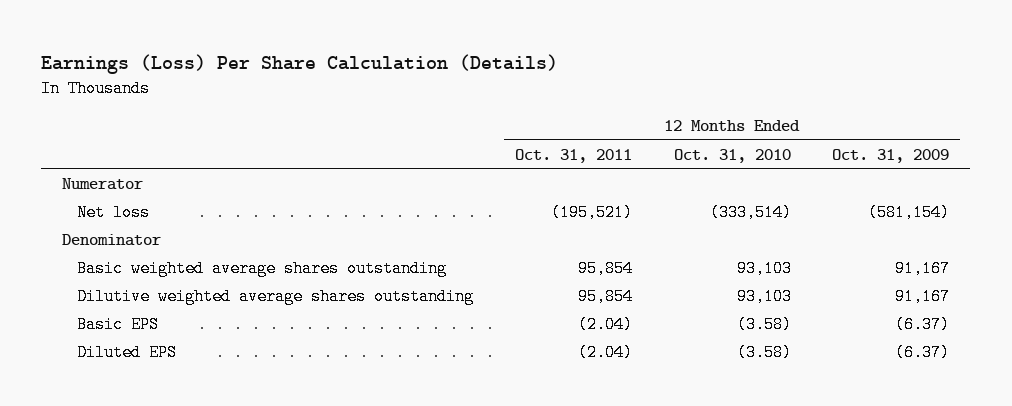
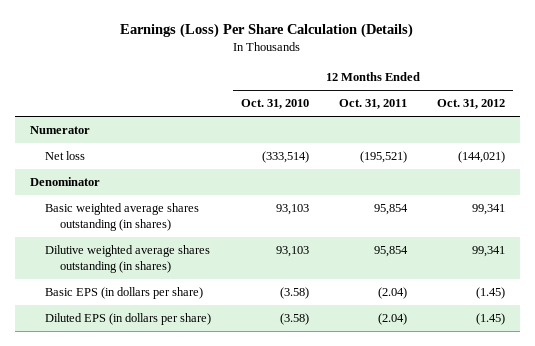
- | 12 Months Ended Oct. 31, 2011 | 12 Months Ended Oct. 31, 2010 | 12 Months Ended Oct. 31, 2009
+ | 12 Months Ended Oct. 31, 2010 | 12 Months Ended Oct. 31, 2011 | 12 Months Ended Oct. 31, 2012
- Basic weighted average shares outstanding | 95,854 | 93,103 | 91,167
- Dilutive weighted average shares outstanding | 95,854 | 93,103 | 91,167
- Basic EPS | (2.04) | (3.58) | (6.37)
- Diluted EPS | (2.04) | (3.58) | (6.37)
+ Basic weighted average shares outstanding (in shares) | 93,103 | 95,854 | 99,341
+ Dilutive weighted average shares outstanding (in shares) | 93,103 | 95,854 | 99,341
+ Basic EPS (in dollars per share) | (3.58) | (2.04) | (1.45)
+ Diluted EPS (in dollars per share) | (3.58) | (2.04) | (1.45)

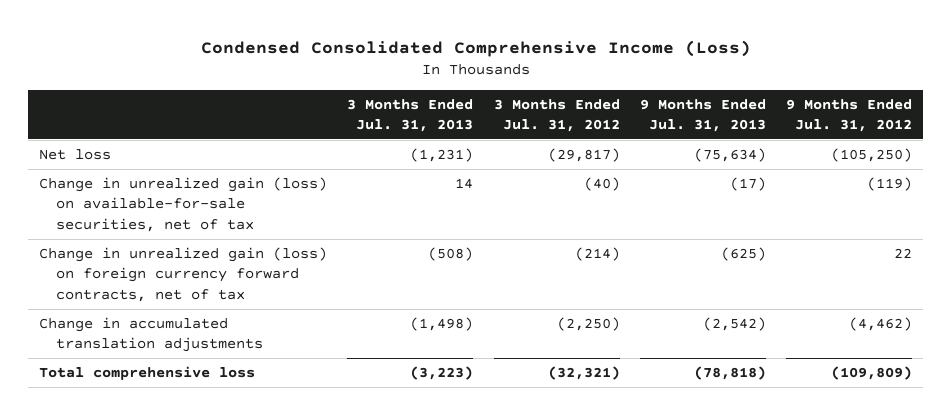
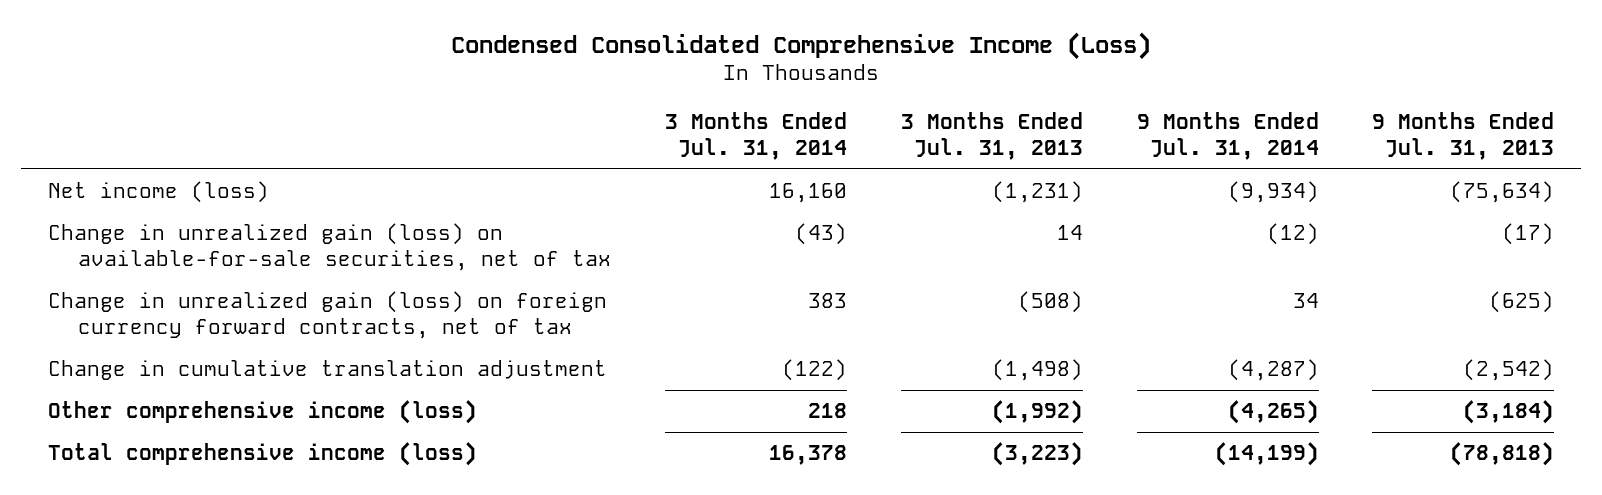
- | 3 Months Ended Jul. 31, 2013 | 3 Months Ended Jul. 31, 2012 | 9 Months Ended Jul. 31, 2013 | 9 Months Ended Jul. 31, 2012
+ | 3 Months Ended Jul. 31, 2014 | 3 Months Ended Jul. 31, 2013 | 9 Months Ended Jul. 31, 2014 | 9 Months Ended Jul. 31, 2013
- Net loss | (1,231) | (29,817) | (75,634) | (105,250)
+ Net income (loss) | 16,160 | (1,231) | (9,934) | (75,634)
- Change in accumulated translation adjustments | (1,498) | (2,250) | (2,542) | (4,462)
- Total comprehensive loss | (3,223) | (32,321) | (78,818) | (109,809)
+ Change in cumulative translation adjustment | (122) | (1,498) | (4,287) | (2,542)
+ Other comprehensive income (loss) | 218 | (1,992) | (4,265) | (3,184)
+ Total comprehensive income (loss) | 16,378 | (3,223) | (14,199) | (78,818)

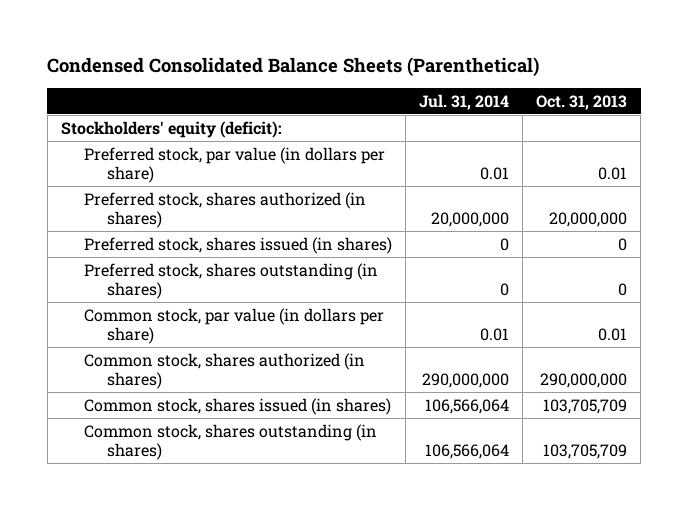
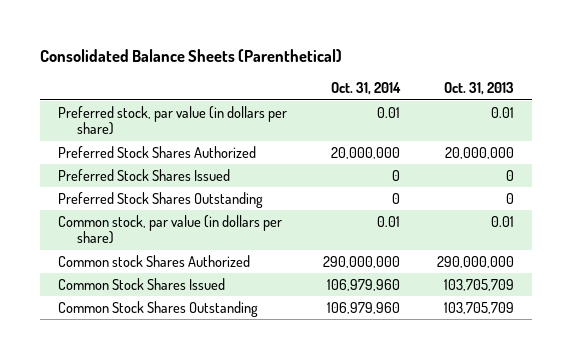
- Condensed Consolidated Balance Sheets (Parenthetical)
+ Consolidated Balance Sheets (Parenthetical)
- | Jul. 31, 2014 | Oct. 31, 2013
+ | Oct. 31, 2014 | Oct. 31, 2013
- Stockholders' equity (deficit):
- Preferred stock, shares authorized (in shares) | 20,000,000 | 20,000,000
- Preferred stock, shares issued (in shares) | 0 | 0
- Preferred stock, shares outstanding (in shares) | 0 | 0
+ Preferred Stock Shares Authorized | 20,000,000 | 20,000,000
+ Preferred Stock Shares Issued | 0 | 0
+ Preferred Stock Shares Outstanding | 0 | 0
- Common stock, shares authorized (in shares) | 290,000,000 | 290,000,000
- Common stock, shares issued (in shares) | 106,566,064 | 103,705,709
- Common stock, shares outstanding (in shares) | 106,566,064 | 103,705,709
+ Common stock Shares Authorized | 290,000,000 | 290,000,000
+ Common Stock Shares Issued | 106,979,960 | 103,705,709
+ Common Stock Shares Outstanding | 106,979,960 | 103,705,709

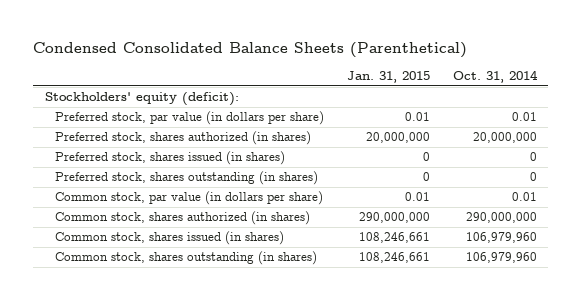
- Consolidated Balance Sheets (Parenthetical)
+ Condensed Consolidated Balance Sheets (Parenthetical)
- | Oct. 31, 2014 | Oct. 31, 2013
+ | Jan. 31, 2015 | Oct. 31, 2014
+ Stockholders' equity (deficit):
- Preferred Stock Shares Authorized | 20,000,000 | 20,000,000
- Preferred Stock Shares Issued | 0 | 0
- Preferred Stock Shares Outstanding | 0 | 0
+ Preferred stock, shares authorized (in shares) | 20,000,000 | 20,000,000
+ Preferred stock, shares issued (in shares) | 0 | 0
+ Preferred stock, shares outstanding (in shares) | 0 | 0
- Common stock Shares Authorized | 290,000,000 | 290,000,000
- Common Stock Shares Issued | 106,979,960 | 103,705,709
- Common Stock Shares Outstanding | 106,979,960 | 103,705,709
+ Common stock, shares authorized (in shares) | 290,000,000 | 290,000,000
+ Common stock, shares issued (in shares) | 108,246,661 | 106,979,960
+ Common stock, shares outstanding (in shares) | 108,246,661 | 106,979,960

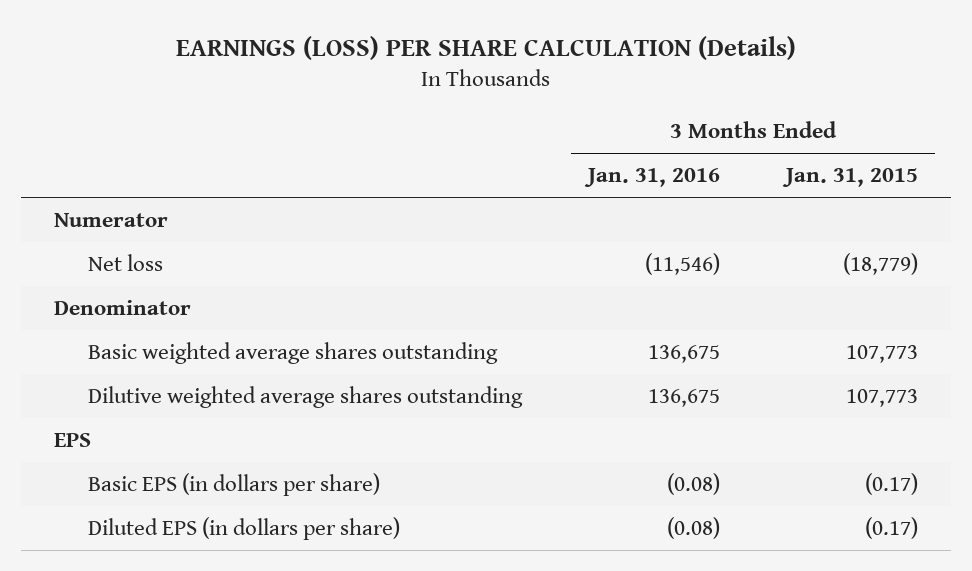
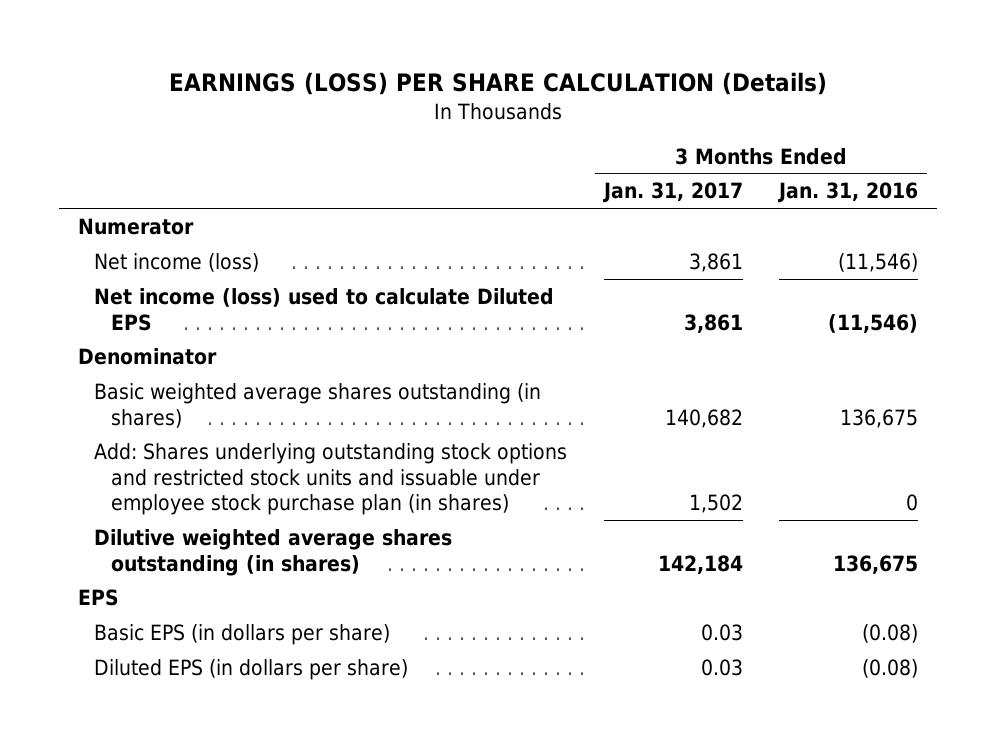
- | 3 Months Ended Jan. 31, 2016 | 3 Months Ended Jan. 31, 2015
+ | 3 Months Ended Jan. 31, 2017 | 3 Months Ended Jan. 31, 2016
- Net loss | (11,546) | (18,779)
+ Net income (loss) | 3,861 | (11,546)
+ Net income (loss) used to calculate Diluted EPS | 3,861 | (11,546)
- Basic weighted average shares outstanding | 136,675 | 107,773
- Dilutive weighted average shares outstanding | 136,675 | 107,773
+ Basic weighted average shares outstanding (in shares) | 140,682 | 136,675
+ Add: Shares underlying outstanding stock options and restricted stock units and issuable under employee stock purchase plan (in shares) | 1,502 | 0
+ Dilutive weighted average shares outstanding (in shares) | 142,184 | 136,675

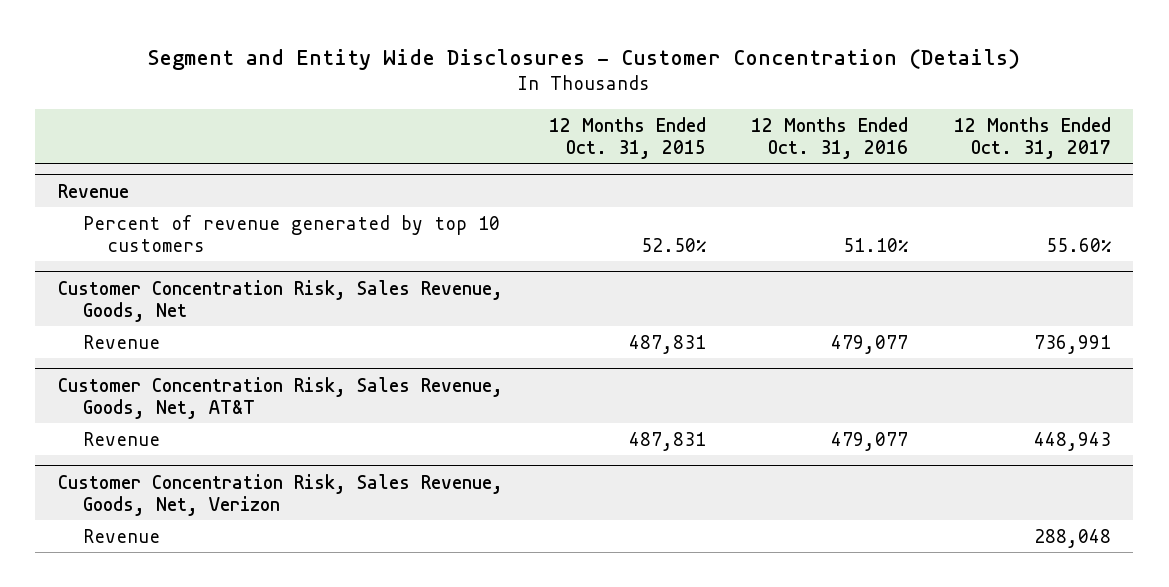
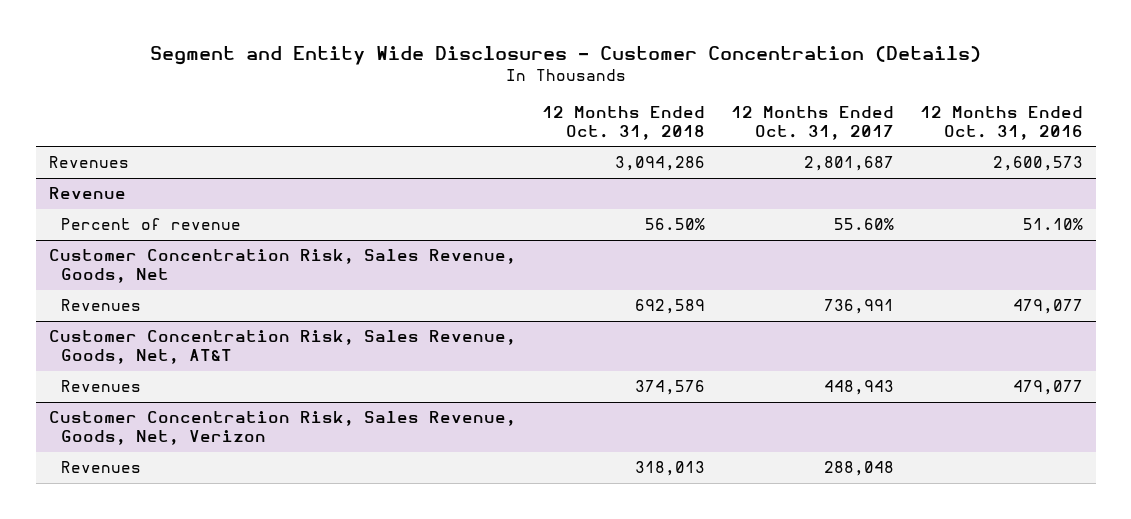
- | 12 Months Ended Oct. 31, 2015 | 12 Months Ended Oct. 31, 2016 | 12 Months Ended Oct. 31, 2017
+ | 12 Months Ended Oct. 31, 2018 | 12 Months Ended Oct. 31, 2017 | 12 Months Ended Oct. 31, 2016
+ Revenues | 3,094,286 | 2,801,687 | 2,600,573
@ Revenue
- Percent of revenue generated by top 10 customers | 52.50% | 51.10% | 55.60%
+ Percent of revenue | 56.50% | 55.60% | 51.10%
@ Customer Concentration Risk, Sales Revenue, Goods, Net
- Revenue | 487,831 | 479,077 | 736,991
+ Revenues | 692,589 | 736,991 | 479,077
@ Customer Concentration Risk, Sales Revenue, Goods, Net, AT&T
- Revenue | 487,831 | 479,077 | 448,943
+ Revenues | 374,576 | 448,943 | 479,077
@ Customer Concentration Risk, Sales Revenue, Goods, Net, Verizon
- Revenue | | | 288,048
+ Revenues | 318,013 | 288,048 |

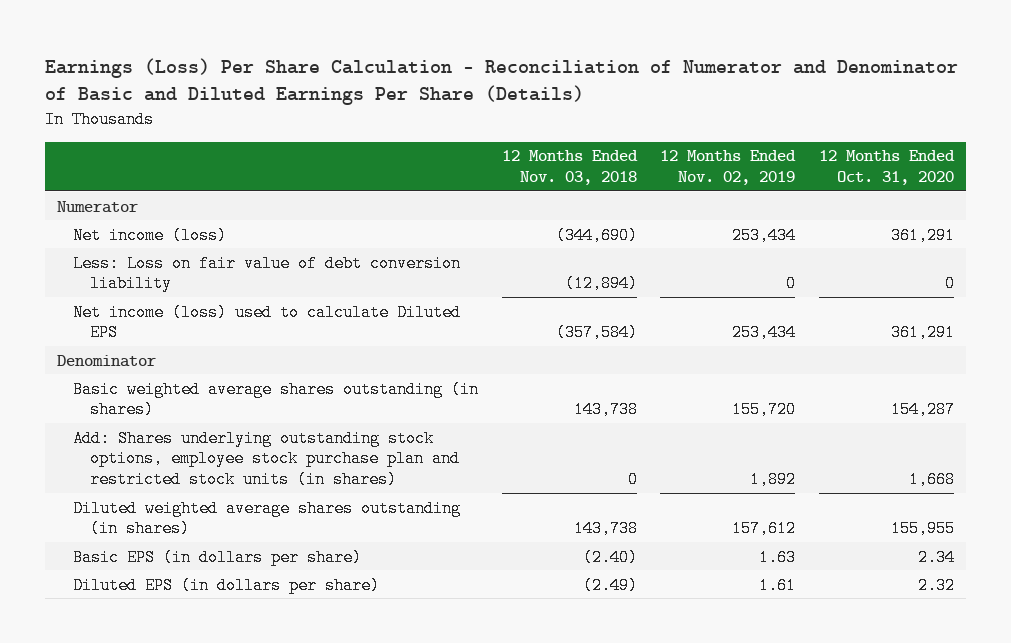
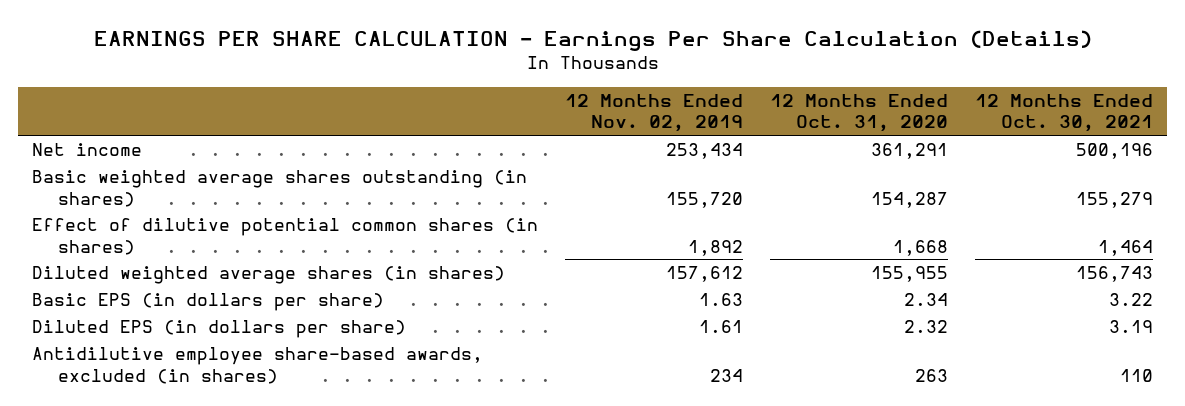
- Earnings (Loss) Per Share Calculation - Reconciliation of Numerator and Denominator of Basic and Diluted Earnings Per Share (Details)
+ EARNINGS PER SHARE CALCULATION - Earnings Per Share Calculation (Details)
- | 12 Months Ended Nov. 03, 2018 | 12 Months Ended Nov. 02, 2019 | 12 Months Ended Oct. 31, 2020
+ | 12 Months Ended Nov. 02, 2019 | 12 Months Ended Oct. 31, 2020 | 12 Months Ended Oct. 30, 2021
- Numerator
- Net income (loss) | (344,690) | 253,434 | 361,291
- Less: Loss on fair value of debt conversion liability | (12,894) | 0 | 0
- Net income (loss) used to calculate Diluted EPS | (357,584) | 253,434 | 361,291
- Denominator
+ Net income | 253,434 | 361,291 | 500,196
- Add: Shares underlying outstanding stock options, employee stock purchase plan and restricted stock units (in shares) | 0 | 1,892 | 1,668
- Diluted weighted average shares outstanding (in shares) | 143,738 | 157,612 | 155,955
+ Effect of dilutive potential common shares (in shares) | 1,892 | 1,668 | 1,464
+ Diluted weighted average shares (in shares) | 157,612 | 155,955 | 156,743
+ Antidilutive employee share-based awards, excluded (in shares) | 234 | 263 | 110

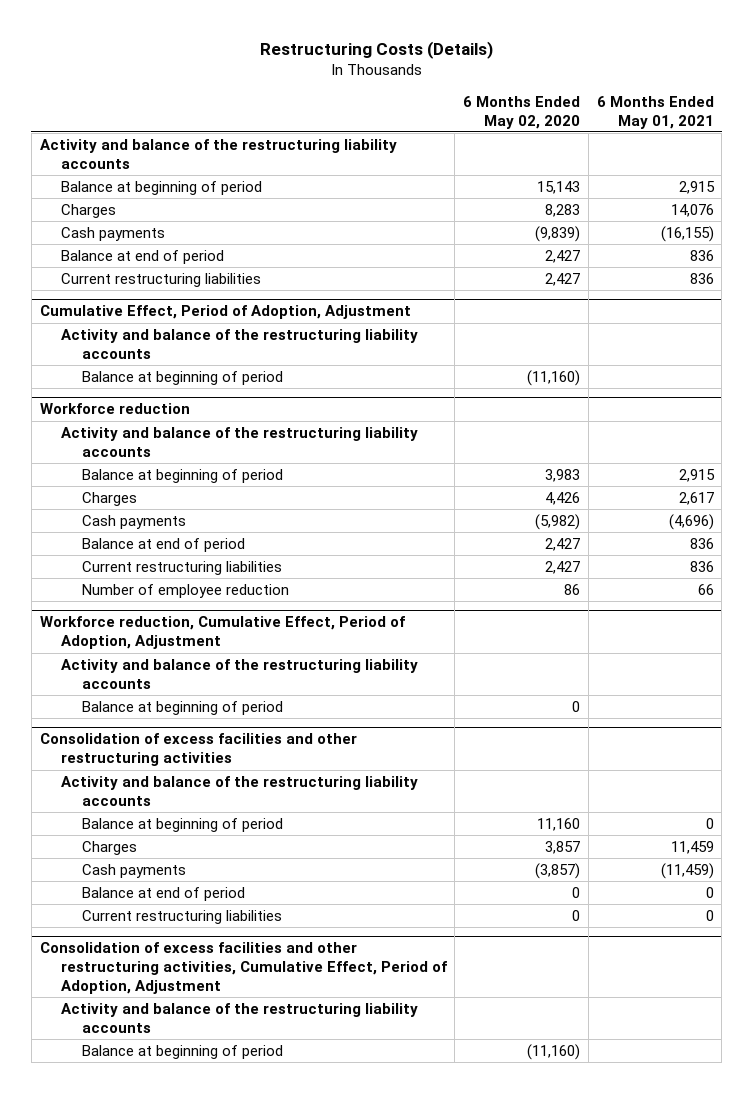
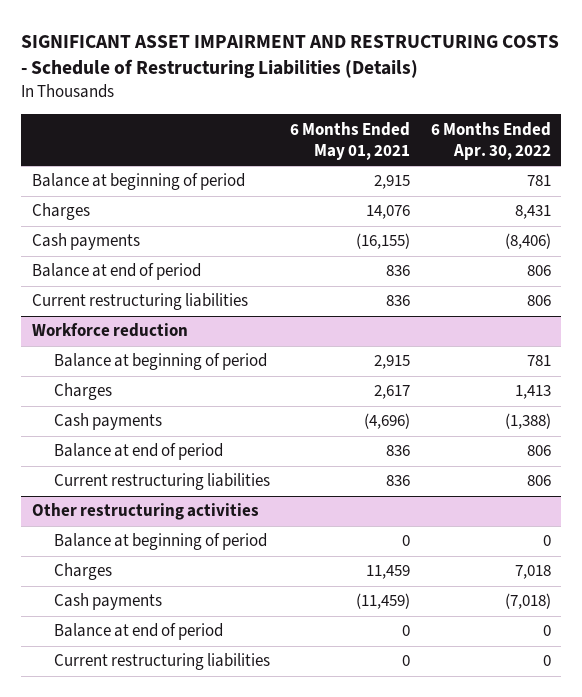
- Restructuring Costs (Details)
+ SIGNIFICANT ASSET IMPAIRMENT AND RESTRUCTURING COSTS - Schedule of Restructuring Liabilities (Details)
- | 6 Months Ended May 02, 2020 | 6 Months Ended May 01, 2021
+ | 6 Months Ended May 01, 2021 | 6 Months Ended Apr. 30, 2022
- Activity and balance of the restructuring liability accounts
- Cumulative Effect, Period of Adoption, Adjustment
- Activity and balance of the restructuring liability accounts
- Balance at beginning of period | (11,160) |
@ Workforce reduction
- Activity and balance of the restructuring liability accounts
- Number of employee reduction | 86 | 66
- Workforce reduction, Cumulative Effect, Period of Adoption, Adjustment
- Activity and balance of the restructuring liability accounts
- Balance at beginning of period | 0 |
- Consolidation of excess facilities and other restructuring activities
- Activity and balance of the restructuring liability accounts
+ Other restructuring activities
- Consolidation of excess facilities and other restructuring activities, Cumulative Effect, Period of Adoption, Adjustment
- Activity and balance of the restructuring liability accounts
- Balance at beginning of period | (11,160) |

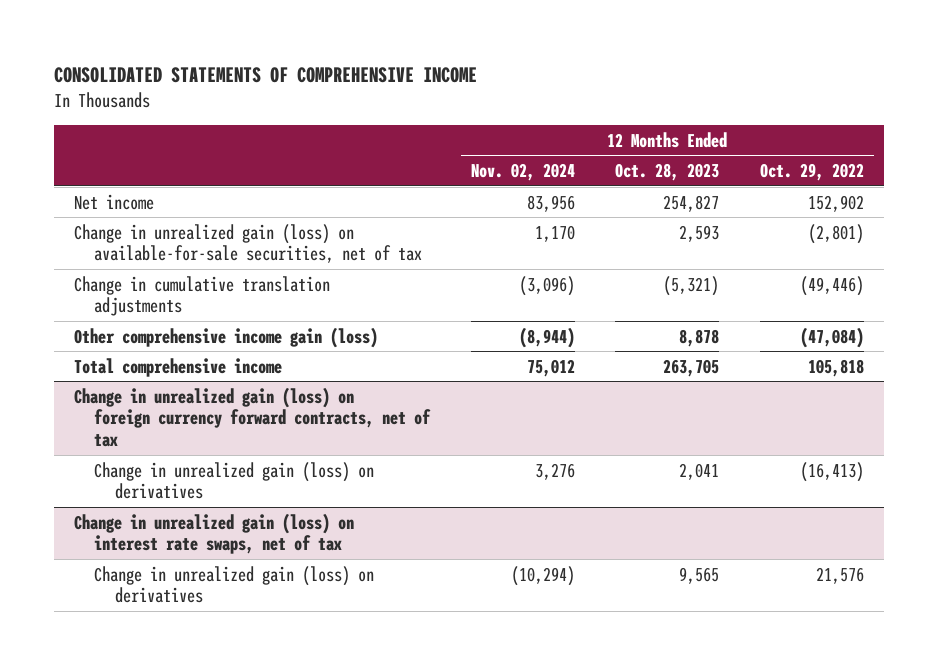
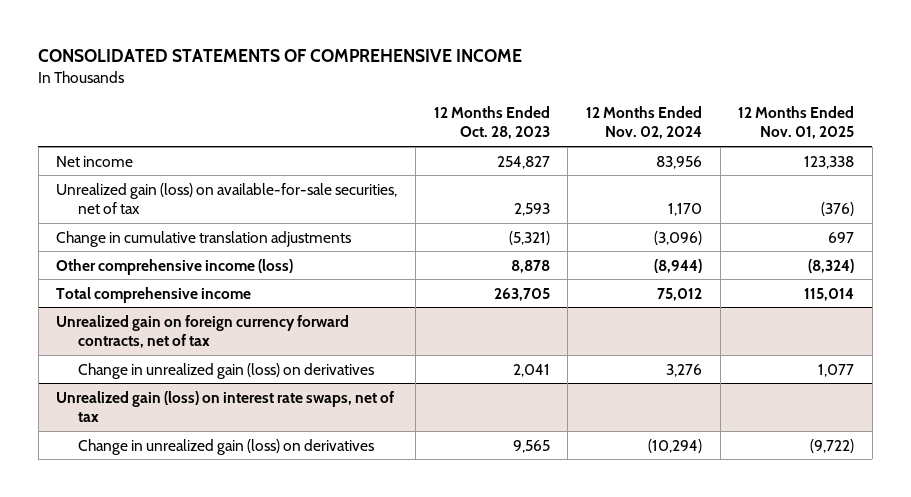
- | 12 Months Ended Nov. 02, 2024 | 12 Months Ended Oct. 28, 2023 | 12 Months Ended Oct. 29, 2022
+ | 12 Months Ended Oct. 28, 2023 | 12 Months Ended Nov. 02, 2024 | 12 Months Ended Nov. 01, 2025
- Change in unrealized gain (loss) on available-for-sale securities, net of tax | 1,170 | 2,593 | (2,801)
+ Unrealized gain (loss) on available-for-sale securities, net of tax | 2,593 | 1,170 | (376)
- Other comprehensive income gain (loss) | (8,944) | 8,878 | (47,084)
+ Other comprehensive income (loss) | 8,878 | (8,944) | (8,324)
- Change in unrealized gain (loss) on foreign currency forward contracts, net of tax
+ Unrealized gain on foreign currency forward contracts, net of tax
- Change in unrealized gain (loss) on interest rate swaps, net of tax
+ Unrealized gain (loss) on interest rate swaps, net of tax

